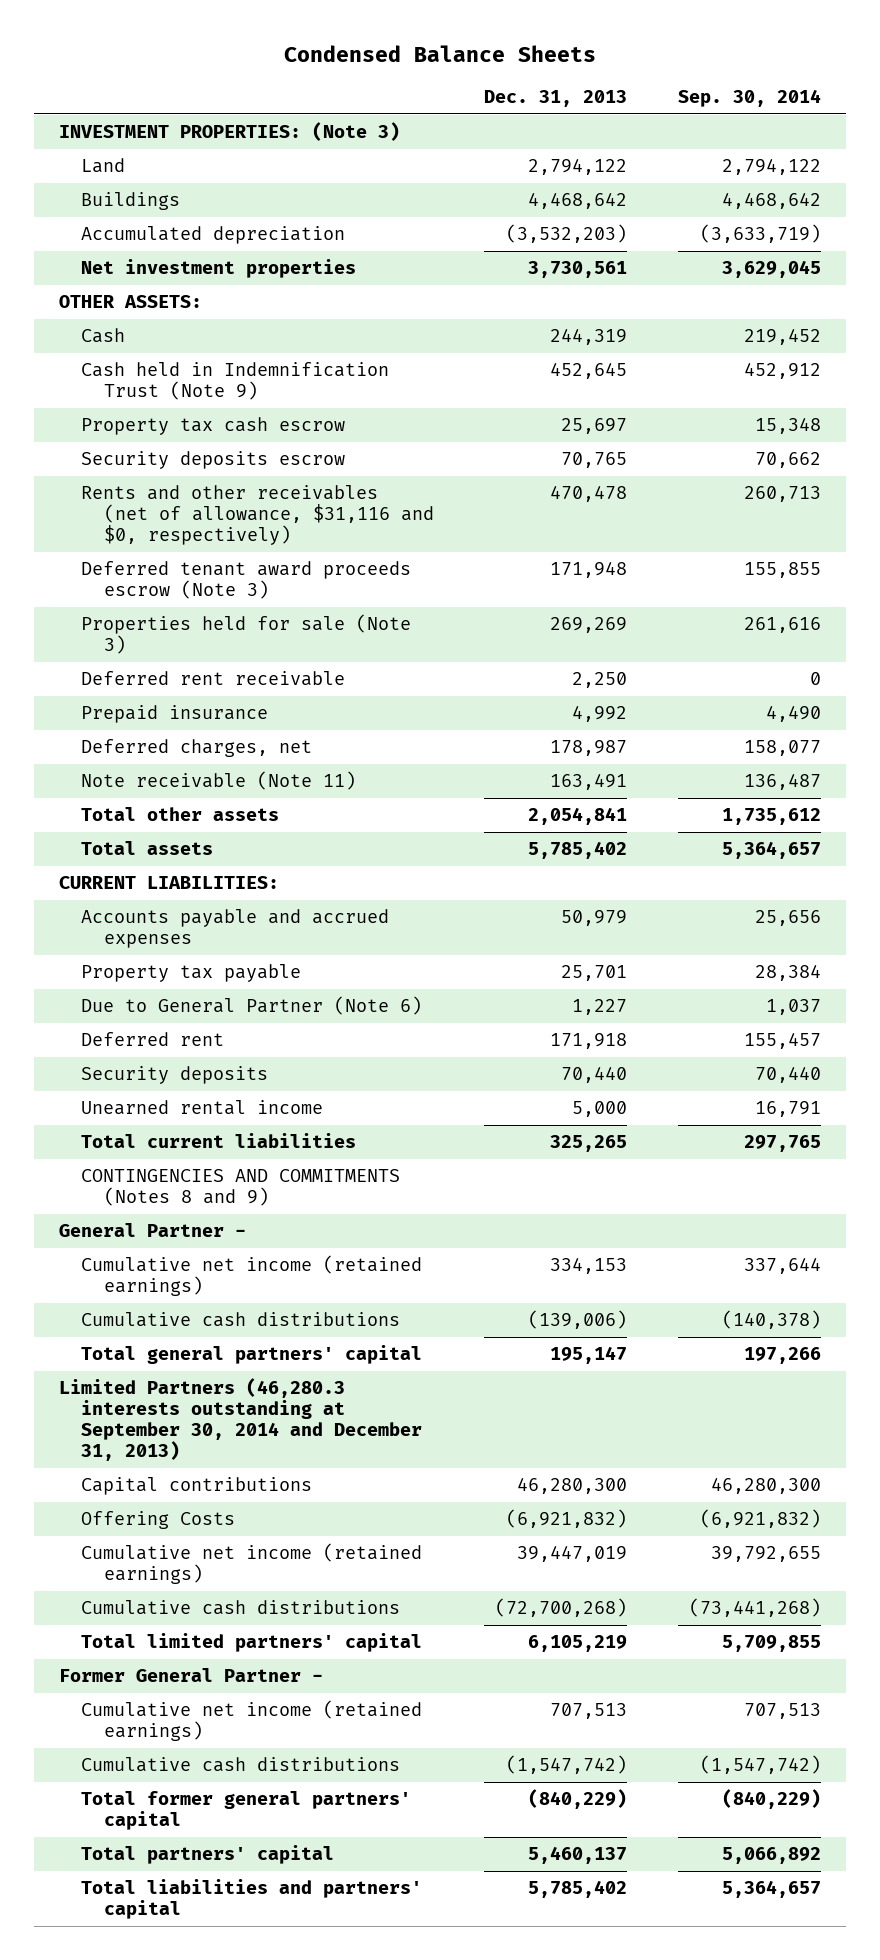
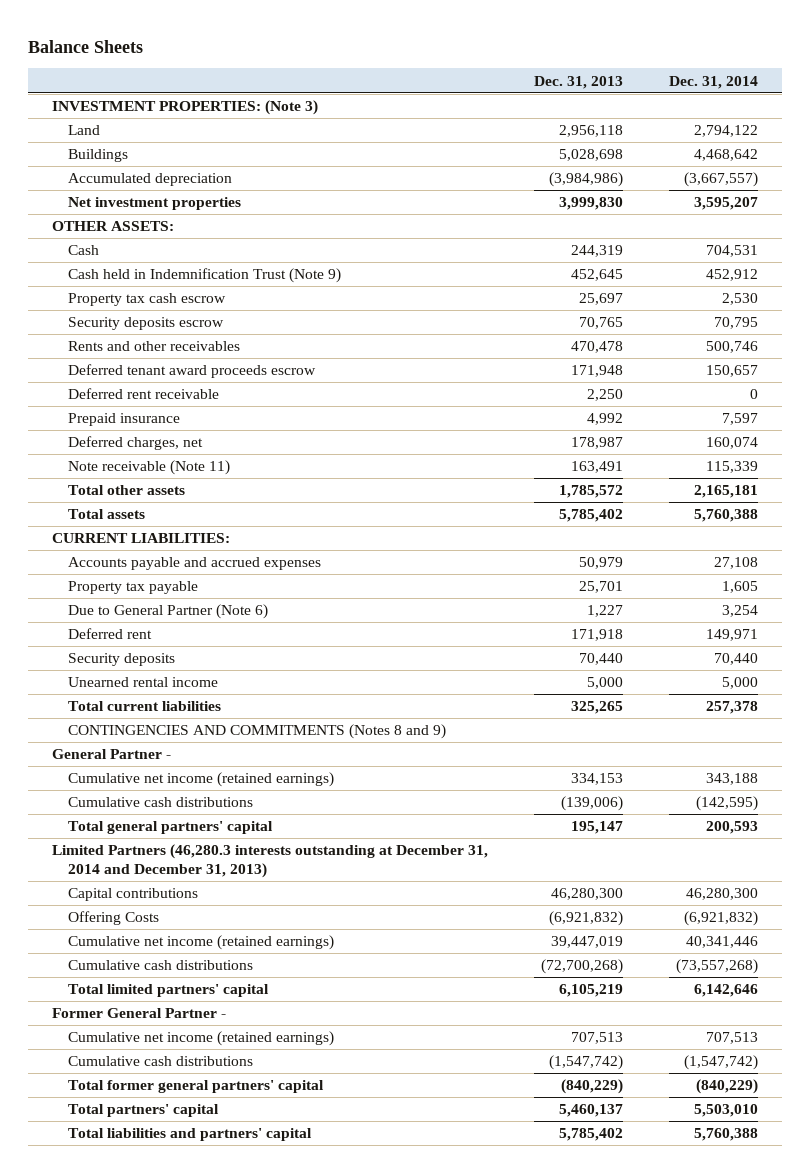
- Condensed Balance Sheets
+ Balance Sheets
- | Dec. 31, 2013 | Sep. 30, 2014
+ | Dec. 31, 2013 | Dec. 31, 2014
- Land | 2,794,122 | 2,794,122
- Buildings | 4,468,642 | 4,468,642
- Accumulated depreciation | (3,532,203) | (3,633,719)
- Net investment properties | 3,730,561 | 3,629,045
+ Land | 2,956,118 | 2,794,122
+ Buildings | 5,028,698 | 4,468,642
+ Accumulated depreciation | (3,984,986) | (3,667,557)
+ Net investment properties | 3,999,830 | 3,595,207
- Rents and other receivables (net of allowance, $31,116 and $0, respectively) | 470,478 | 260,713
- Deferred tenant award proceeds escrow (Note 3) | 171,948 | 155,855
- Properties held for sale (Note 3) | 269,269 | 261,616
+ Rents and other receivables | 470,478 | 500,746
+ Deferred tenant award proceeds escrow | 171,948 | 150,657
- Total other assets | 2,054,841 | 1,735,612
+ Total other assets | 1,785,572 | 2,165,181
- Limited Partners (46,280.3 interests outstanding at September 30, 2014 and December 31, 2013)
+ Limited Partners (46,280.3 interests outstanding at December 31, 2014 and December 31, 2013)

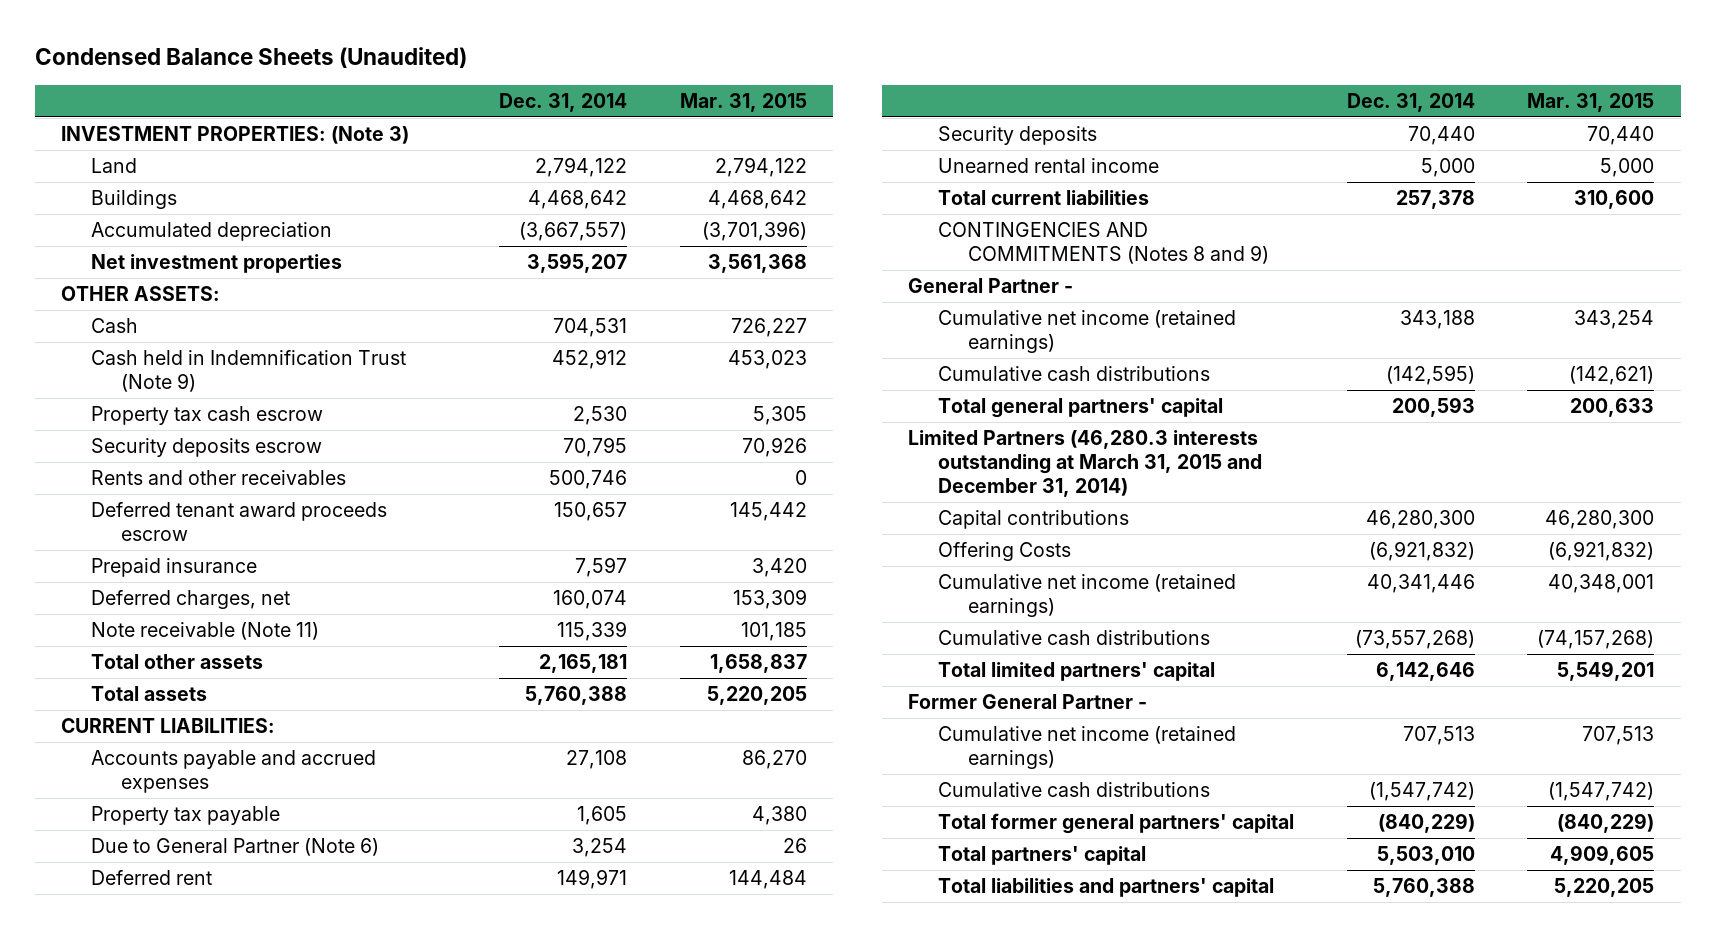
- Balance Sheets
+ Condensed Balance Sheets (Unaudited)
- | Dec. 31, 2013 | Dec. 31, 2014
+ | Dec. 31, 2014 | Mar. 31, 2015
- Deferred rent receivable | 2,250 | 0
- Limited Partners (46,280.3 interests outstanding at December 31, 2014 and December 31, 2013)
+ Limited Partners (46,280.3 interests outstanding at March 31, 2015 and December 31, 2014)

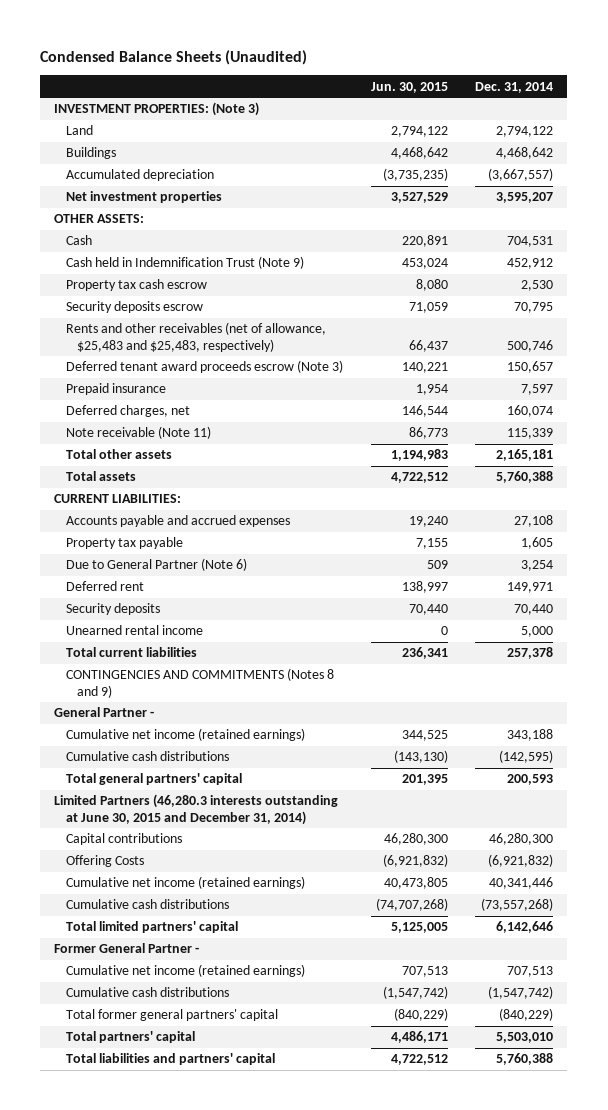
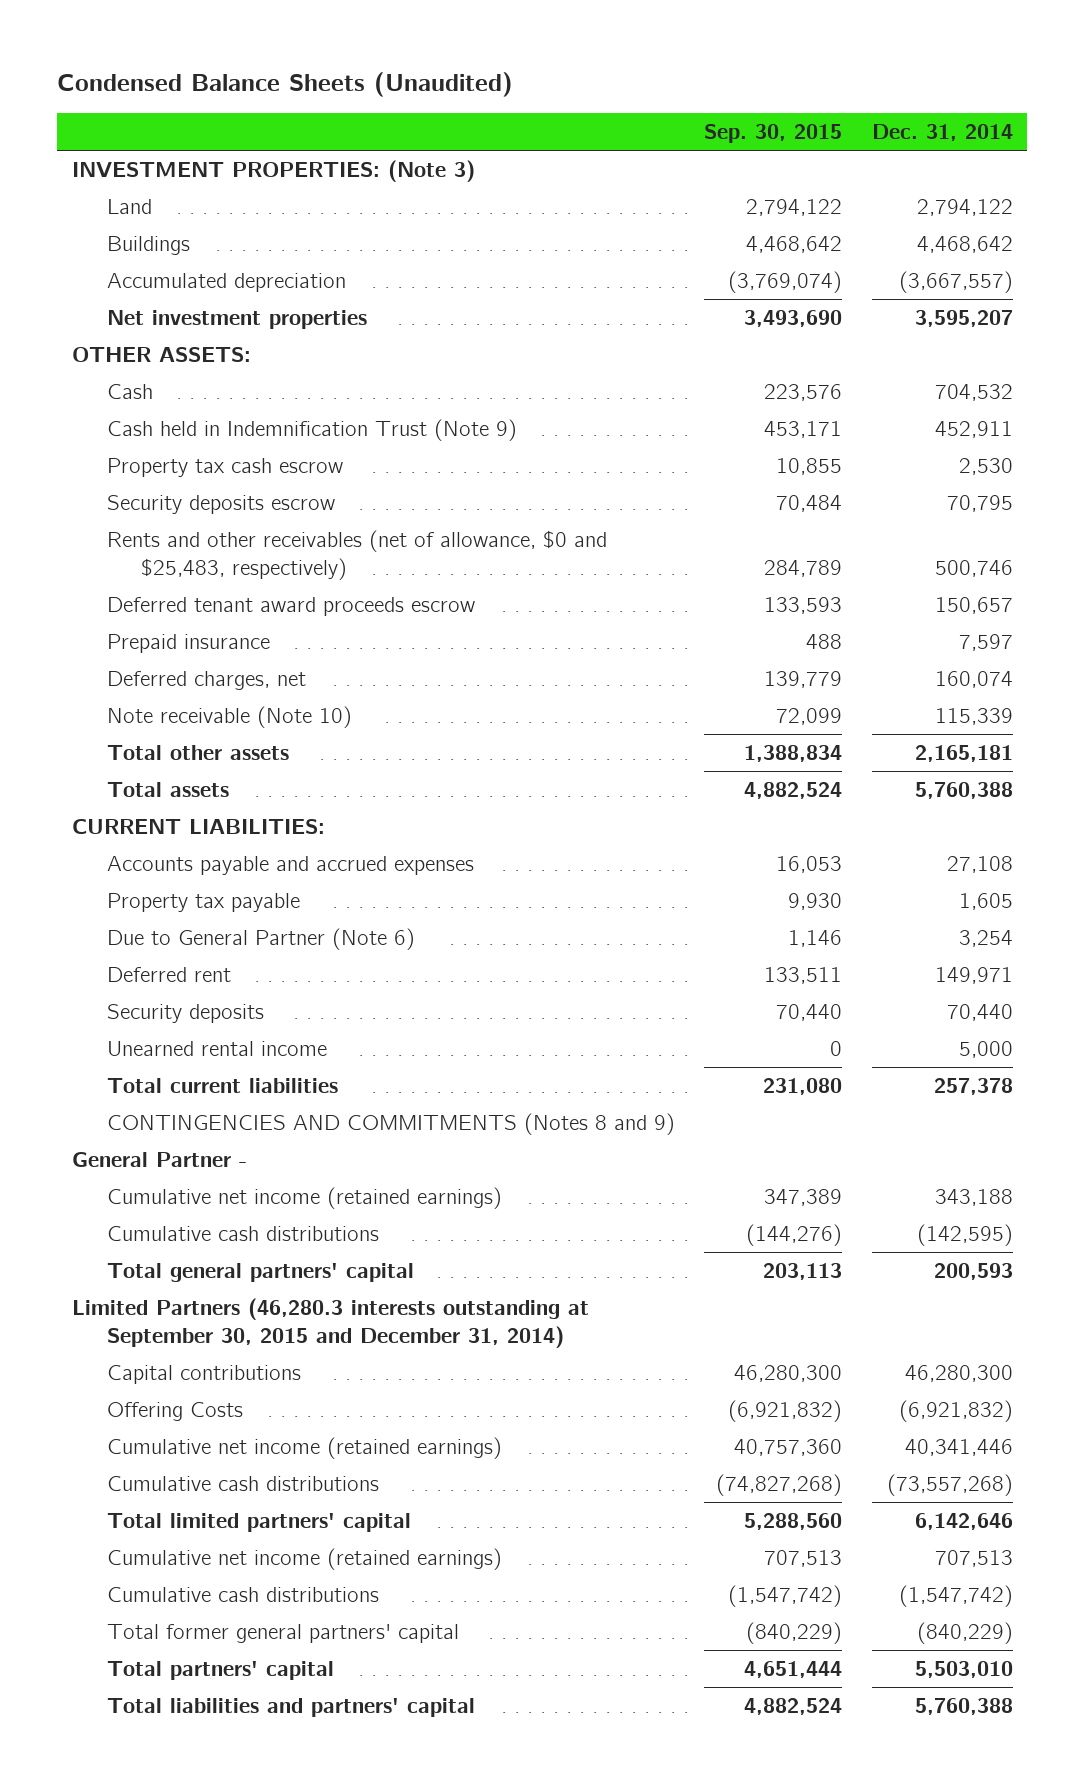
- | Jun. 30, 2015 | Dec. 31, 2014
+ | Sep. 30, 2015 | Dec. 31, 2014
- Cash | 220,891 | 704,531
- Cash held in Indemnification Trust (Note 9) | 453,024 | 452,912
+ Cash | 223,576 | 704,532
+ Cash held in Indemnification Trust (Note 9) | 453,171 | 452,911
- Rents and other receivables (net of allowance, $25,483 and $25,483, respectively) | 66,437 | 500,746
- Deferred tenant award proceeds escrow (Note 3) | 140,221 | 150,657
+ Rents and other receivables (net of allowance, $0 and $25,483, respectively) | 284,789 | 500,746
+ Deferred tenant award proceeds escrow | 133,593 | 150,657
- Note receivable (Note 11) | 86,773 | 115,339
+ Note receivable (Note 10) | 72,099 | 115,339
- Limited Partners (46,280.3 interests outstanding at June 30, 2015 and December 31, 2014)
+ Limited Partners (46,280.3 interests outstanding at September 30, 2015 and December 31, 2014)
- Former General Partner -

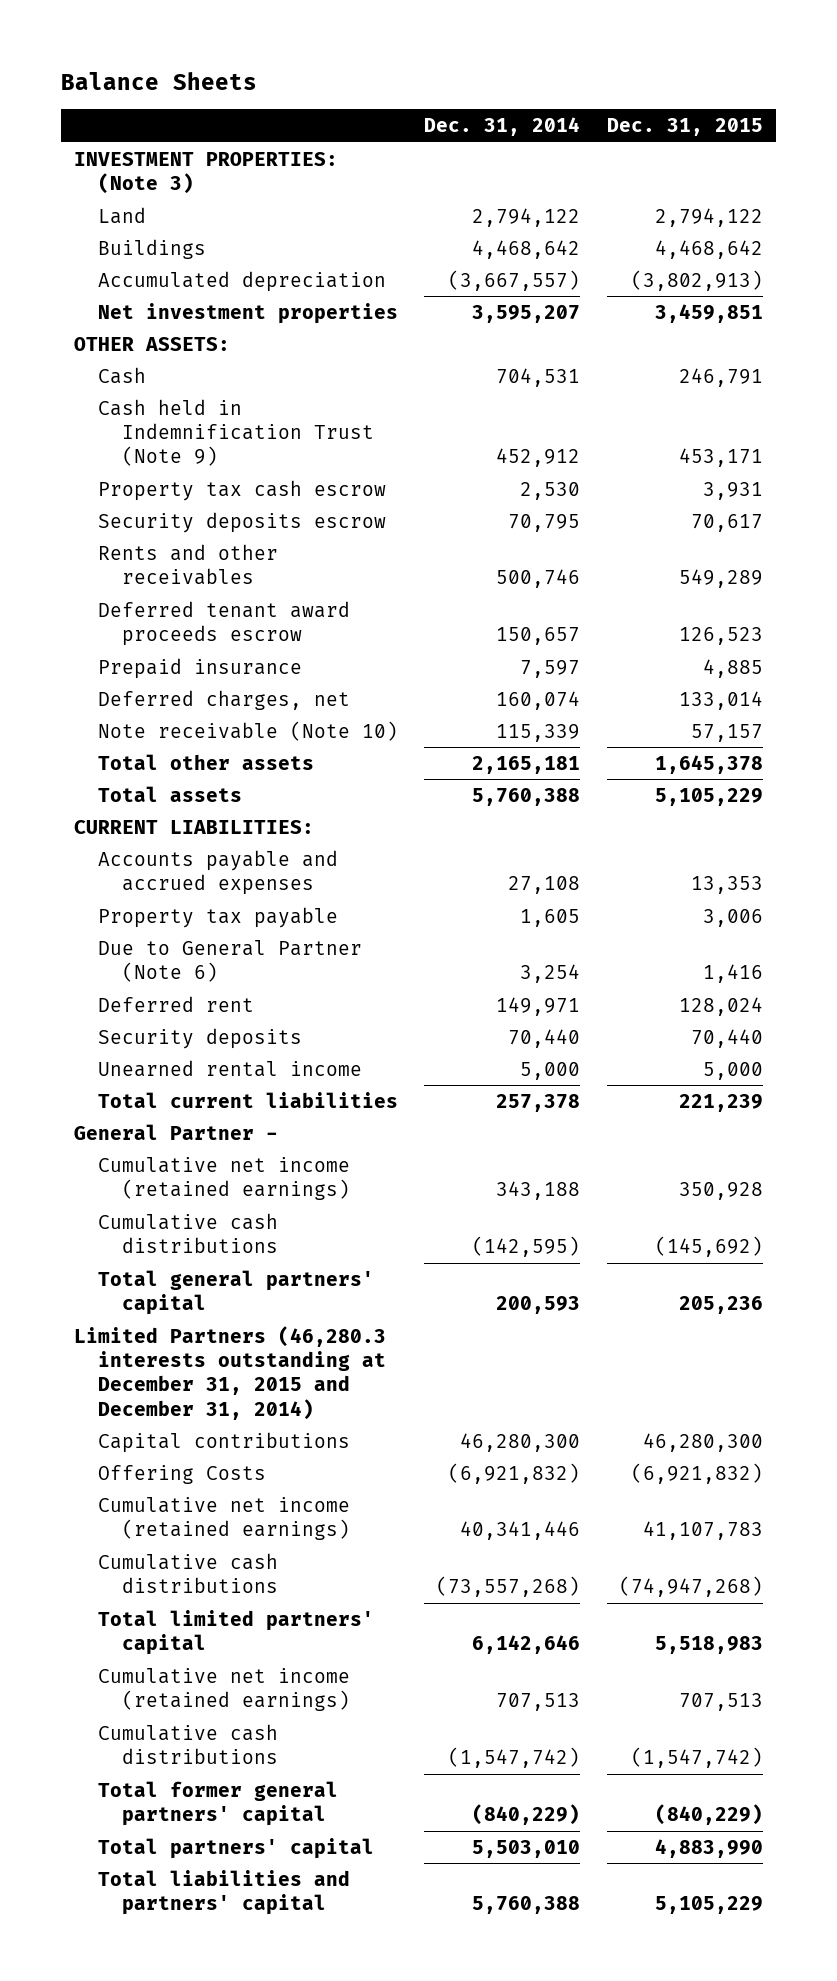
- Condensed Balance Sheets (Unaudited)
+ Balance Sheets
- | Sep. 30, 2015 | Dec. 31, 2014
+ | Dec. 31, 2014 | Dec. 31, 2015
- Cash | 223,576 | 704,532
- Cash held in Indemnification Trust (Note 9) | 453,171 | 452,911
+ Cash | 704,531 | 246,791
+ Cash held in Indemnification Trust (Note 9) | 452,912 | 453,171
- Rents and other receivables (net of allowance, $0 and $25,483, respectively) | 284,789 | 500,746
+ Rents and other receivables | 500,746 | 549,289
- CONTINGENCIES AND COMMITMENTS (Notes 8 and 9)
- Limited Partners (46,280.3 interests outstanding at September 30, 2015 and December 31, 2014)
+ Limited Partners (46,280.3 interests outstanding at December 31, 2015 and December 31, 2014)

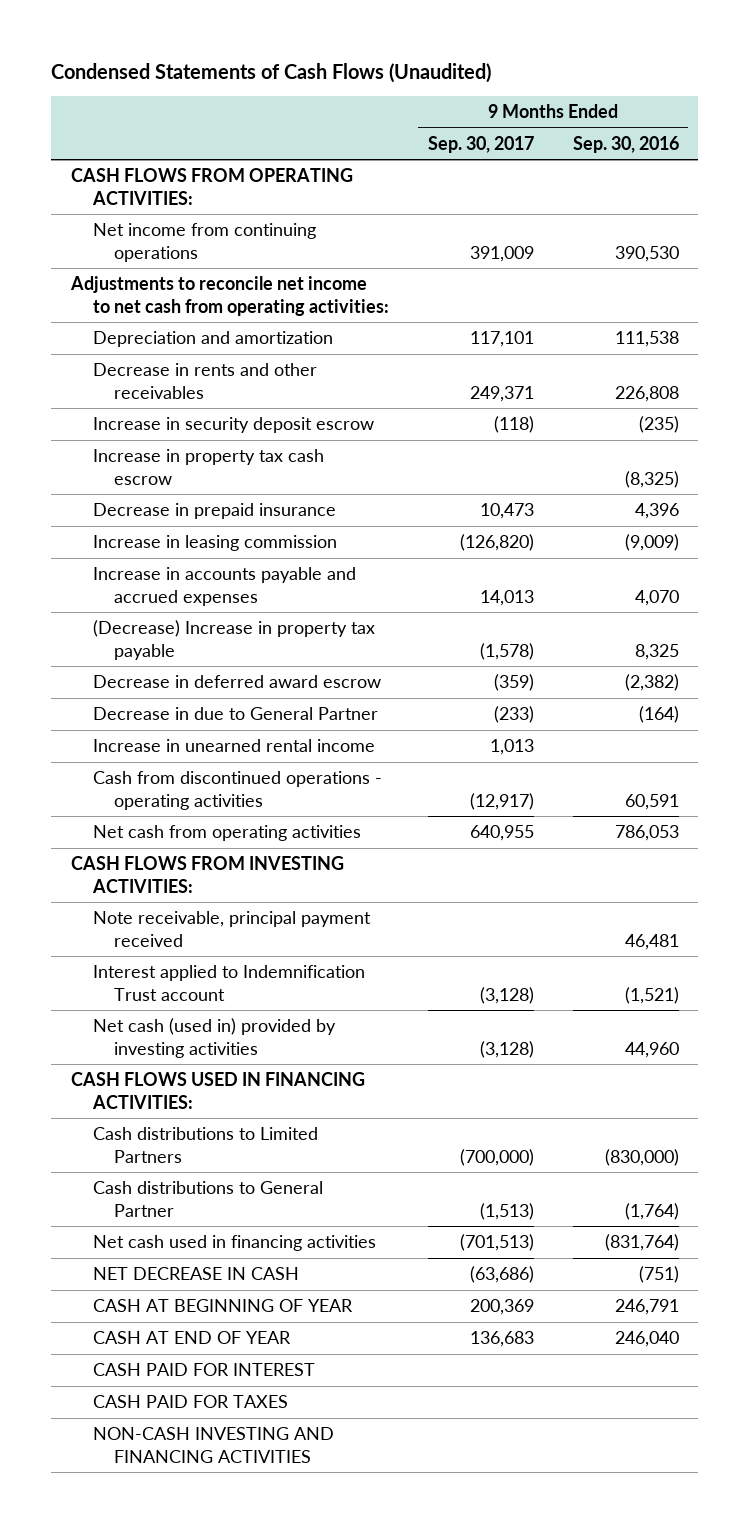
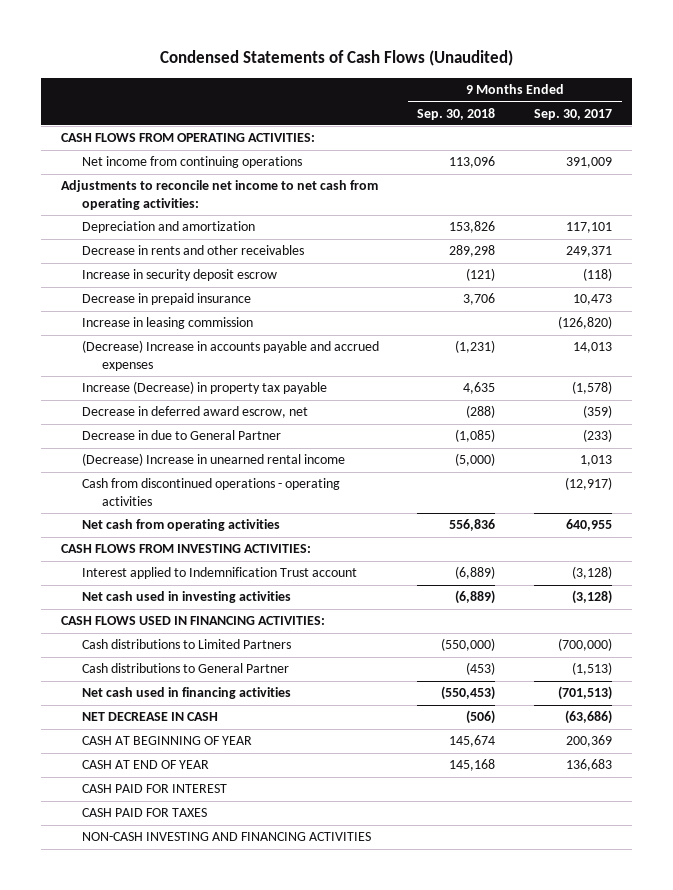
- | 9 Months Ended Sep. 30, 2017 | 9 Months Ended Sep. 30, 2016
+ | 9 Months Ended Sep. 30, 2018 | 9 Months Ended Sep. 30, 2017
- Increase in property tax cash escrow | | (8,325)
- Increase in accounts payable and accrued expenses | 14,013 | 4,070
- (Decrease) Increase in property tax payable | (1,578) | 8,325
- Decrease in deferred award escrow | (359) | (2,382)
+ (Decrease) Increase in accounts payable and accrued expenses | (1,231) | 14,013
+ Increase (Decrease) in property tax payable | 4,635 | (1,578)
+ Decrease in deferred award escrow, net | (288) | (359)
- Increase in unearned rental income | 1,013 |
+ (Decrease) Increase in unearned rental income | (5,000) | 1,013
- Note receivable, principal payment received | | 46,481
- Net cash (used in) provided by investing activities | (3,128) | 44,960
+ Net cash used in investing activities | (6,889) | (3,128)

